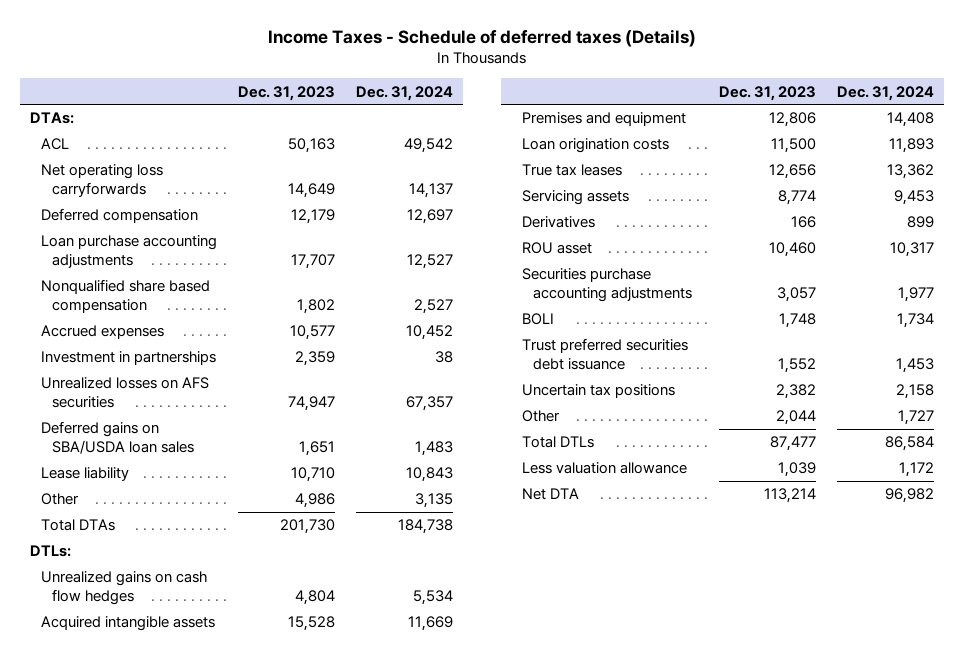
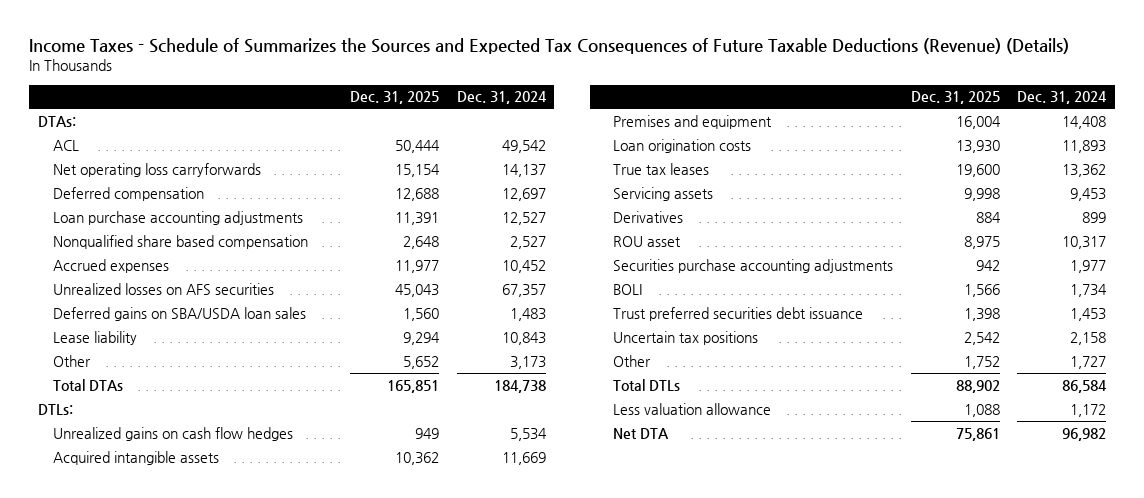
- Income Taxes - Schedule of deferred taxes (Details)
+ Income Taxes - Schedule of Summarizes the Sources and Expected Tax Consequences of Future Taxable Deductions (Revenue) (Details)
- | Dec. 31, 2023 | Dec. 31, 2024
+ | Dec. 31, 2025 | Dec. 31, 2024
- Investment in partnerships | 2,359 | 38
- Other | 4,986 | 3,135
+ Other | 5,652 | 3,173

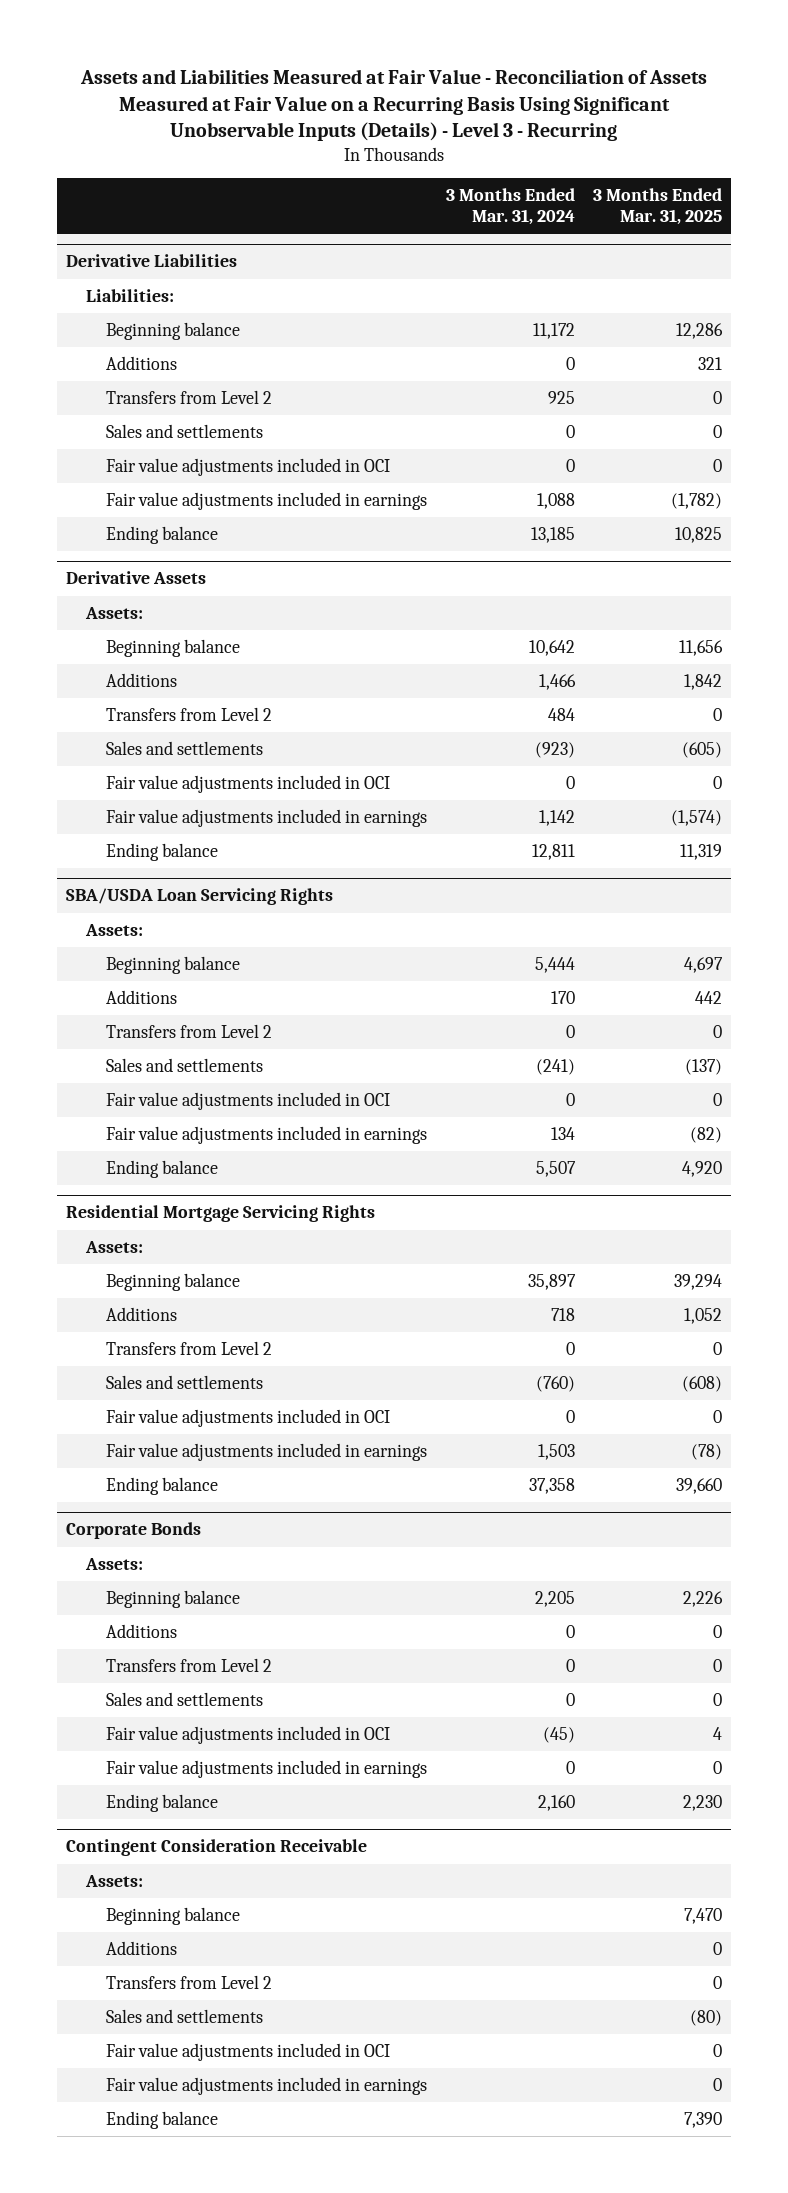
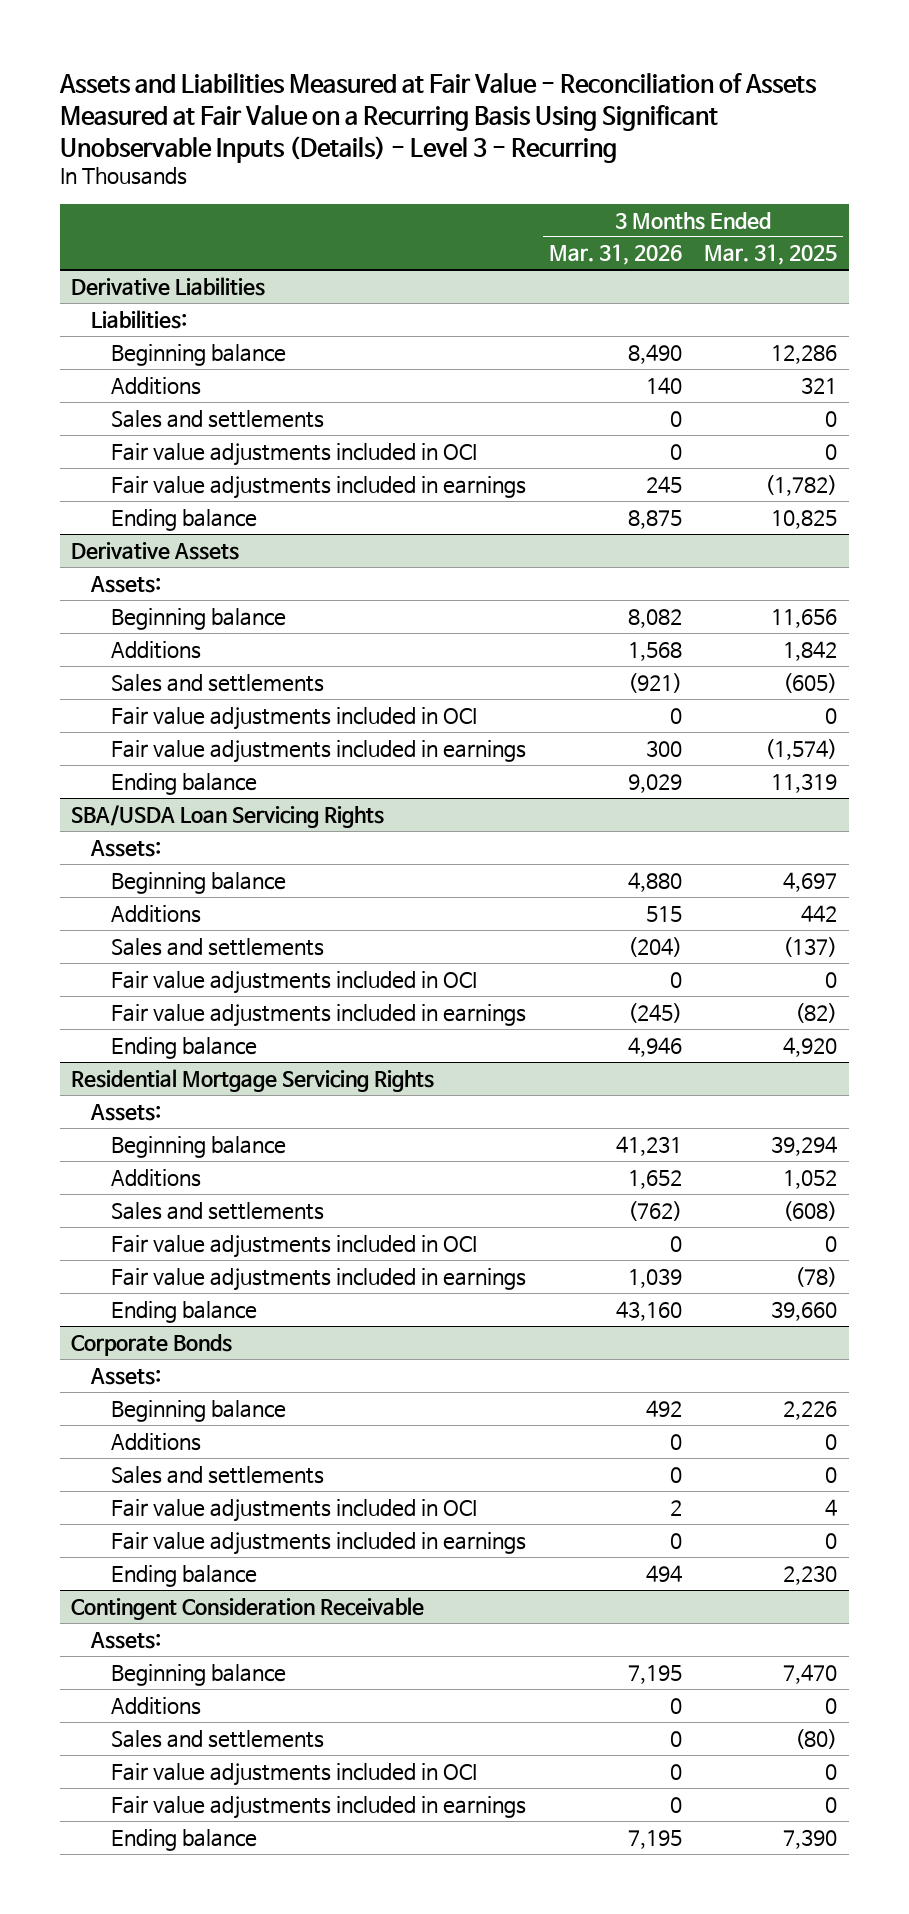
- | 3 Months Ended Mar. 31, 2024 | 3 Months Ended Mar. 31, 2025
+ | 3 Months Ended Mar. 31, 2026 | 3 Months Ended Mar. 31, 2025
@ Derivative Liabilities
- Transfers from Level 2 | 925 | 0
@ Derivative Assets
- Transfers from Level 2 | 484 | 0
@ SBA/USDA Loan Servicing Rights
- Transfers from Level 2 | 0 | 0
@ Residential Mortgage Servicing Rights
- Transfers from Level 2 | 0 | 0
@ Corporate Bonds
- Transfers from Level 2 | 0 | 0
@ Contingent Consideration Receivable
- Transfers from Level 2 | | 0

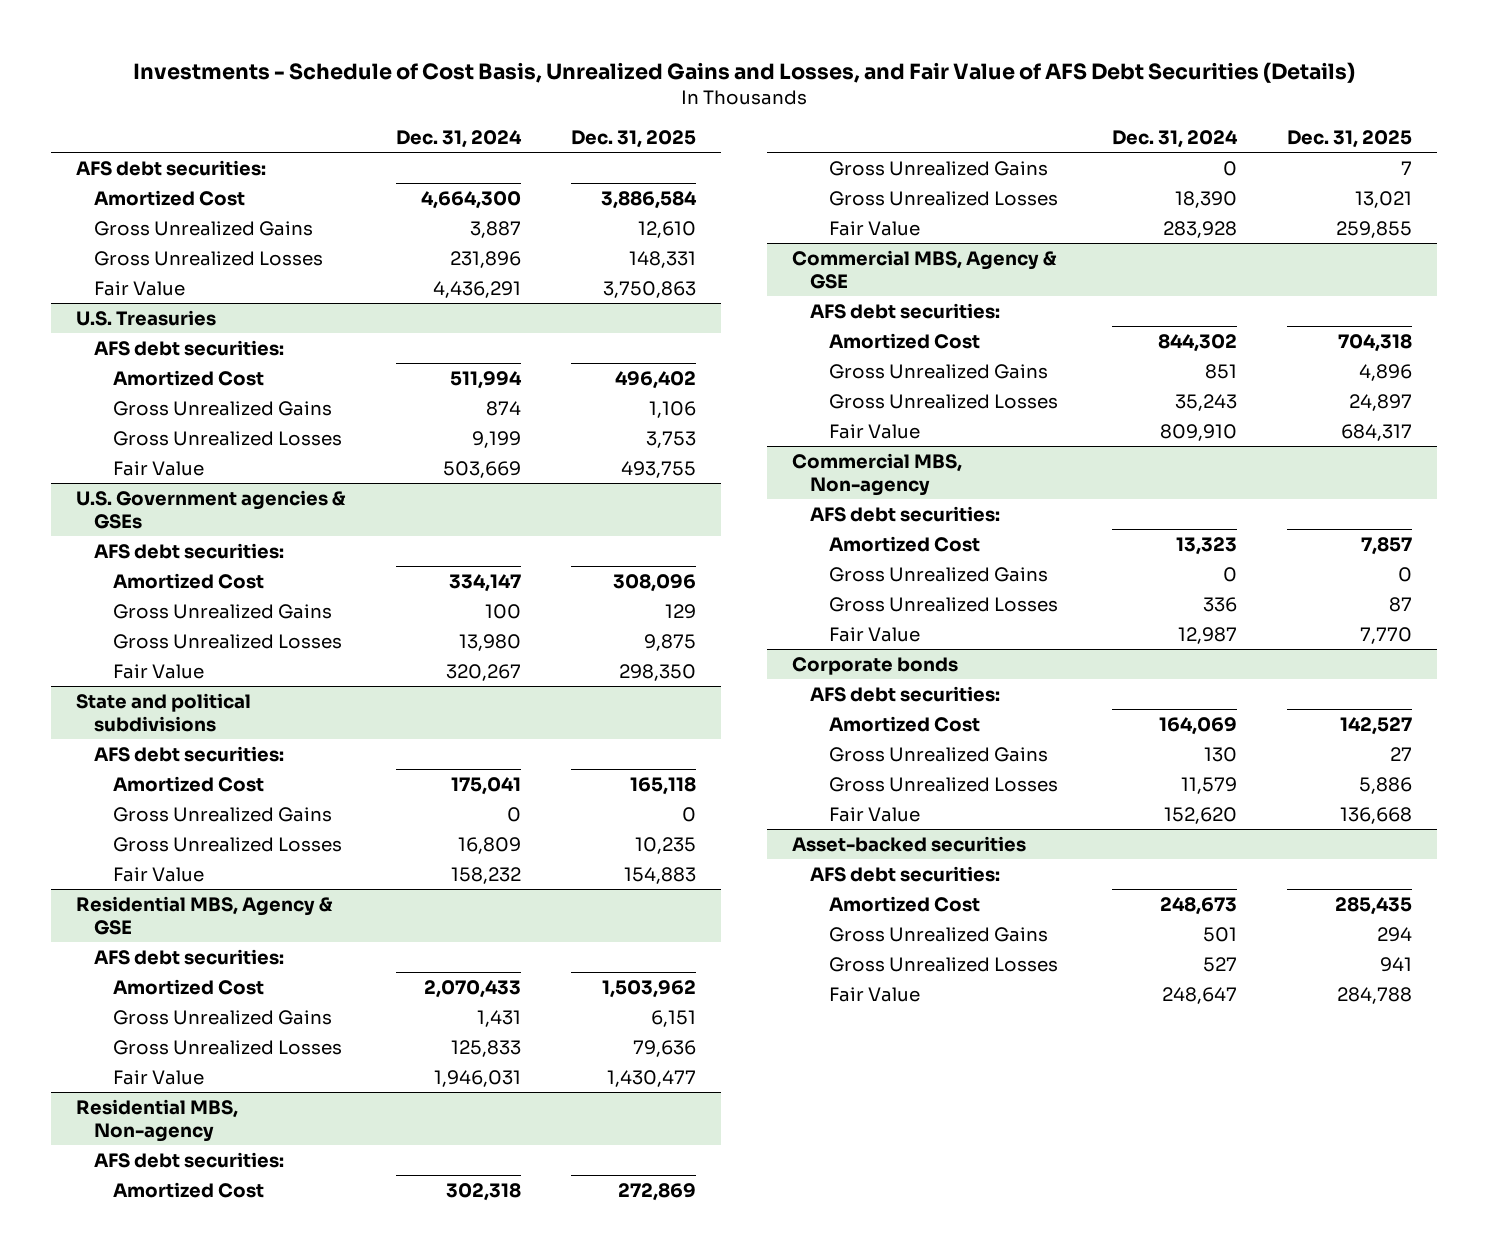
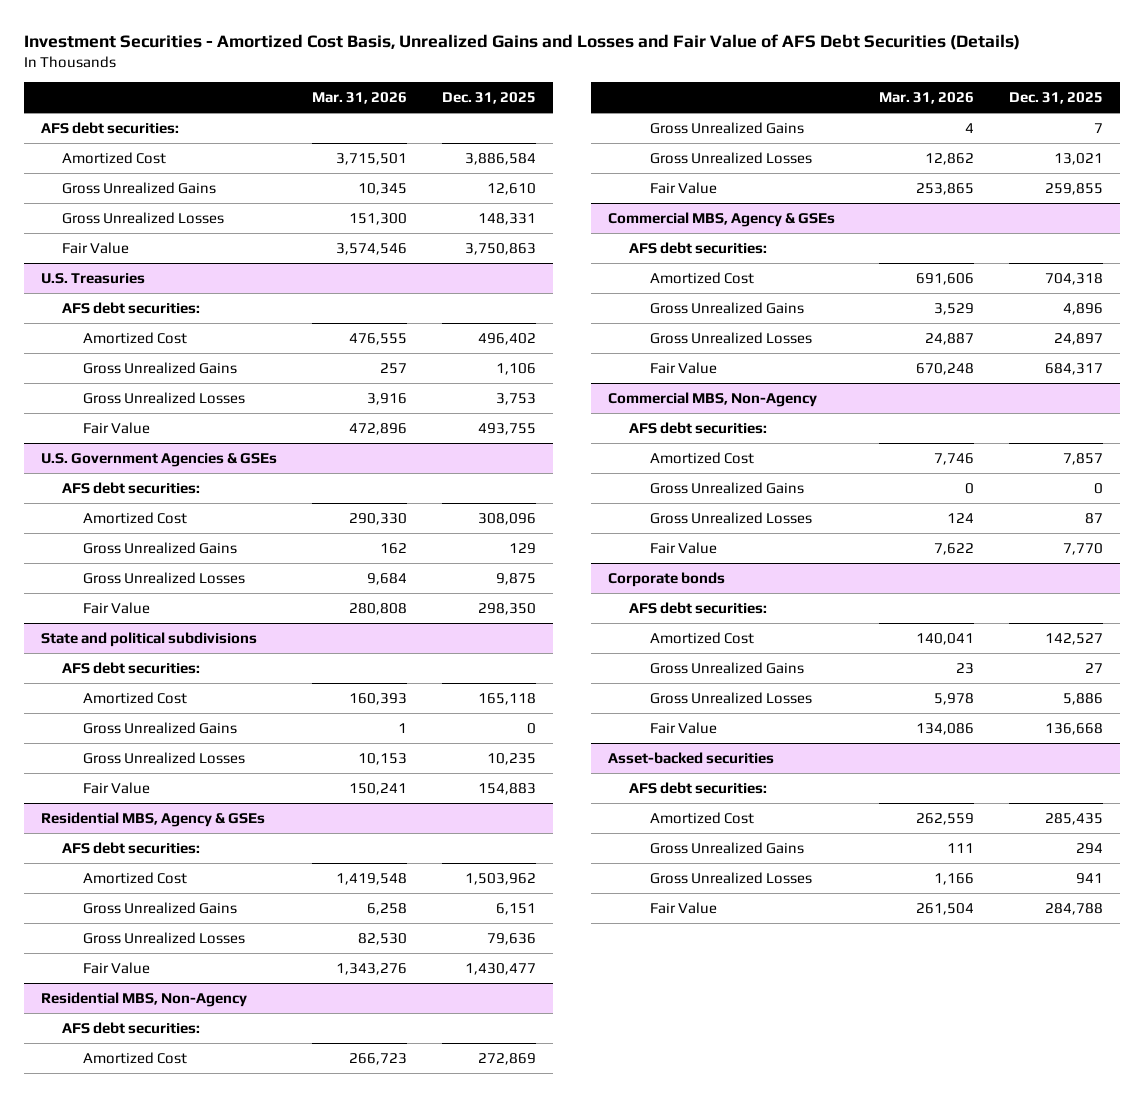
- Investments - Schedule of Cost Basis, Unrealized Gains and Losses, and Fair Value of AFS Debt Securities (Details)
+ Investment Securities - Amortized Cost Basis, Unrealized Gains and Losses and Fair Value of AFS Debt Securities (Details)
- | Dec. 31, 2024 | Dec. 31, 2025
+ | Mar. 31, 2026 | Dec. 31, 2025
- U.S. Government agencies & GSEs
+ U.S. Government Agencies & GSEs
- Residential MBS, Agency & GSE
+ Residential MBS, Agency & GSEs
- Residential MBS, Non-agency
+ Residential MBS, Non-Agency
- Commercial MBS, Agency & GSE
+ Commercial MBS, Agency & GSEs
- Commercial MBS, Non-agency
+ Commercial MBS, Non-Agency

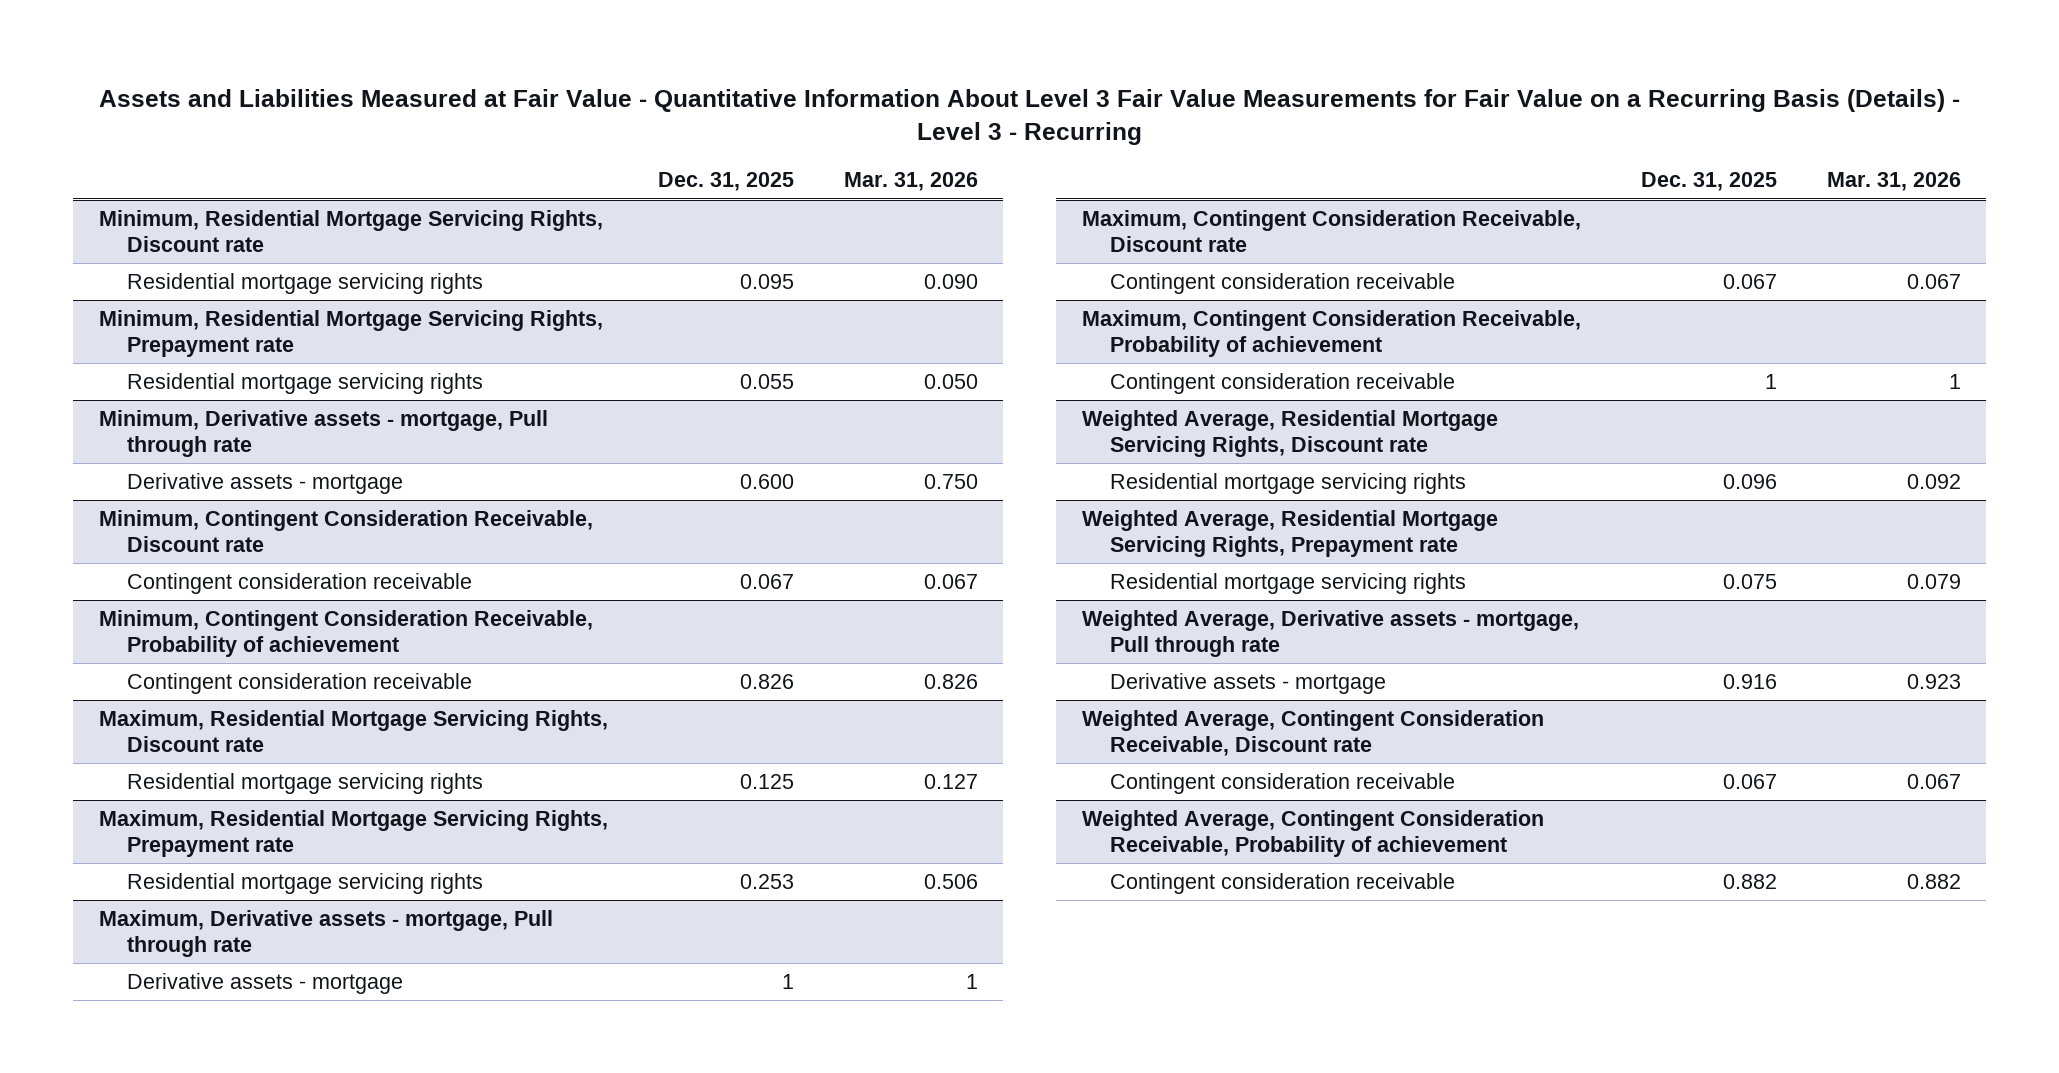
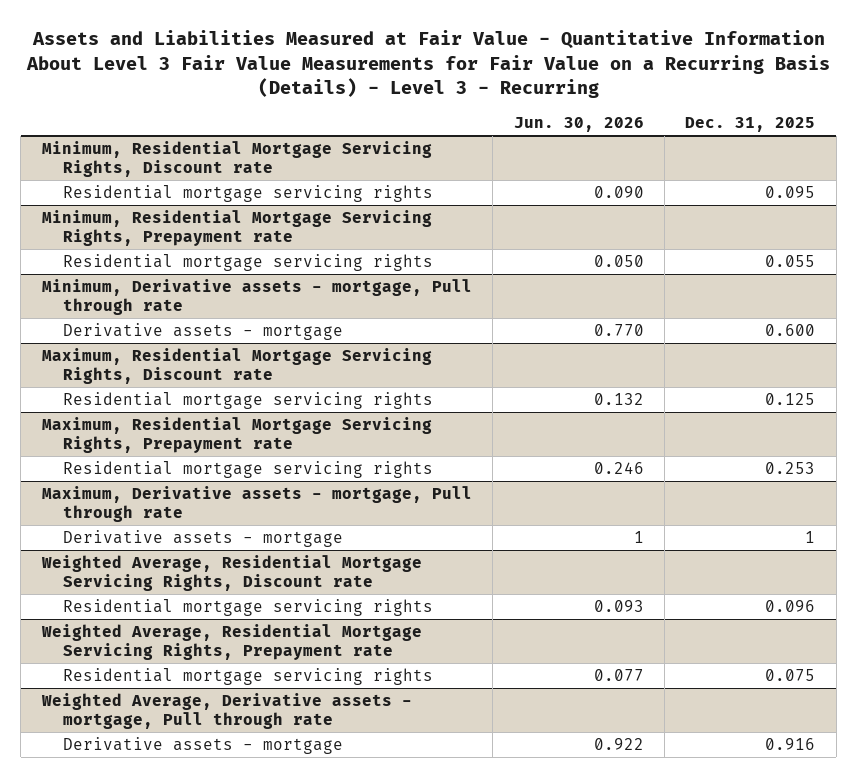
- | Dec. 31, 2025 | Mar. 31, 2026
+ | Jun. 30, 2026 | Dec. 31, 2025
- Minimum, Contingent Consideration Receivable, Discount rate
- Contingent consideration receivable | 0.067 | 0.067
- Minimum, Contingent Consideration Receivable, Probability of achievement
- Contingent consideration receivable | 0.826 | 0.826
- Maximum, Contingent Consideration Receivable, Discount rate
- Contingent consideration receivable | 0.067 | 0.067
- Maximum, Contingent Consideration Receivable, Probability of achievement
- Contingent consideration receivable | 1 | 1
- Weighted Average, Contingent Consideration Receivable, Discount rate
- Contingent consideration receivable | 0.067 | 0.067
- Weighted Average, Contingent Consideration Receivable, Probability of achievement
- Contingent consideration receivable | 0.882 | 0.882

